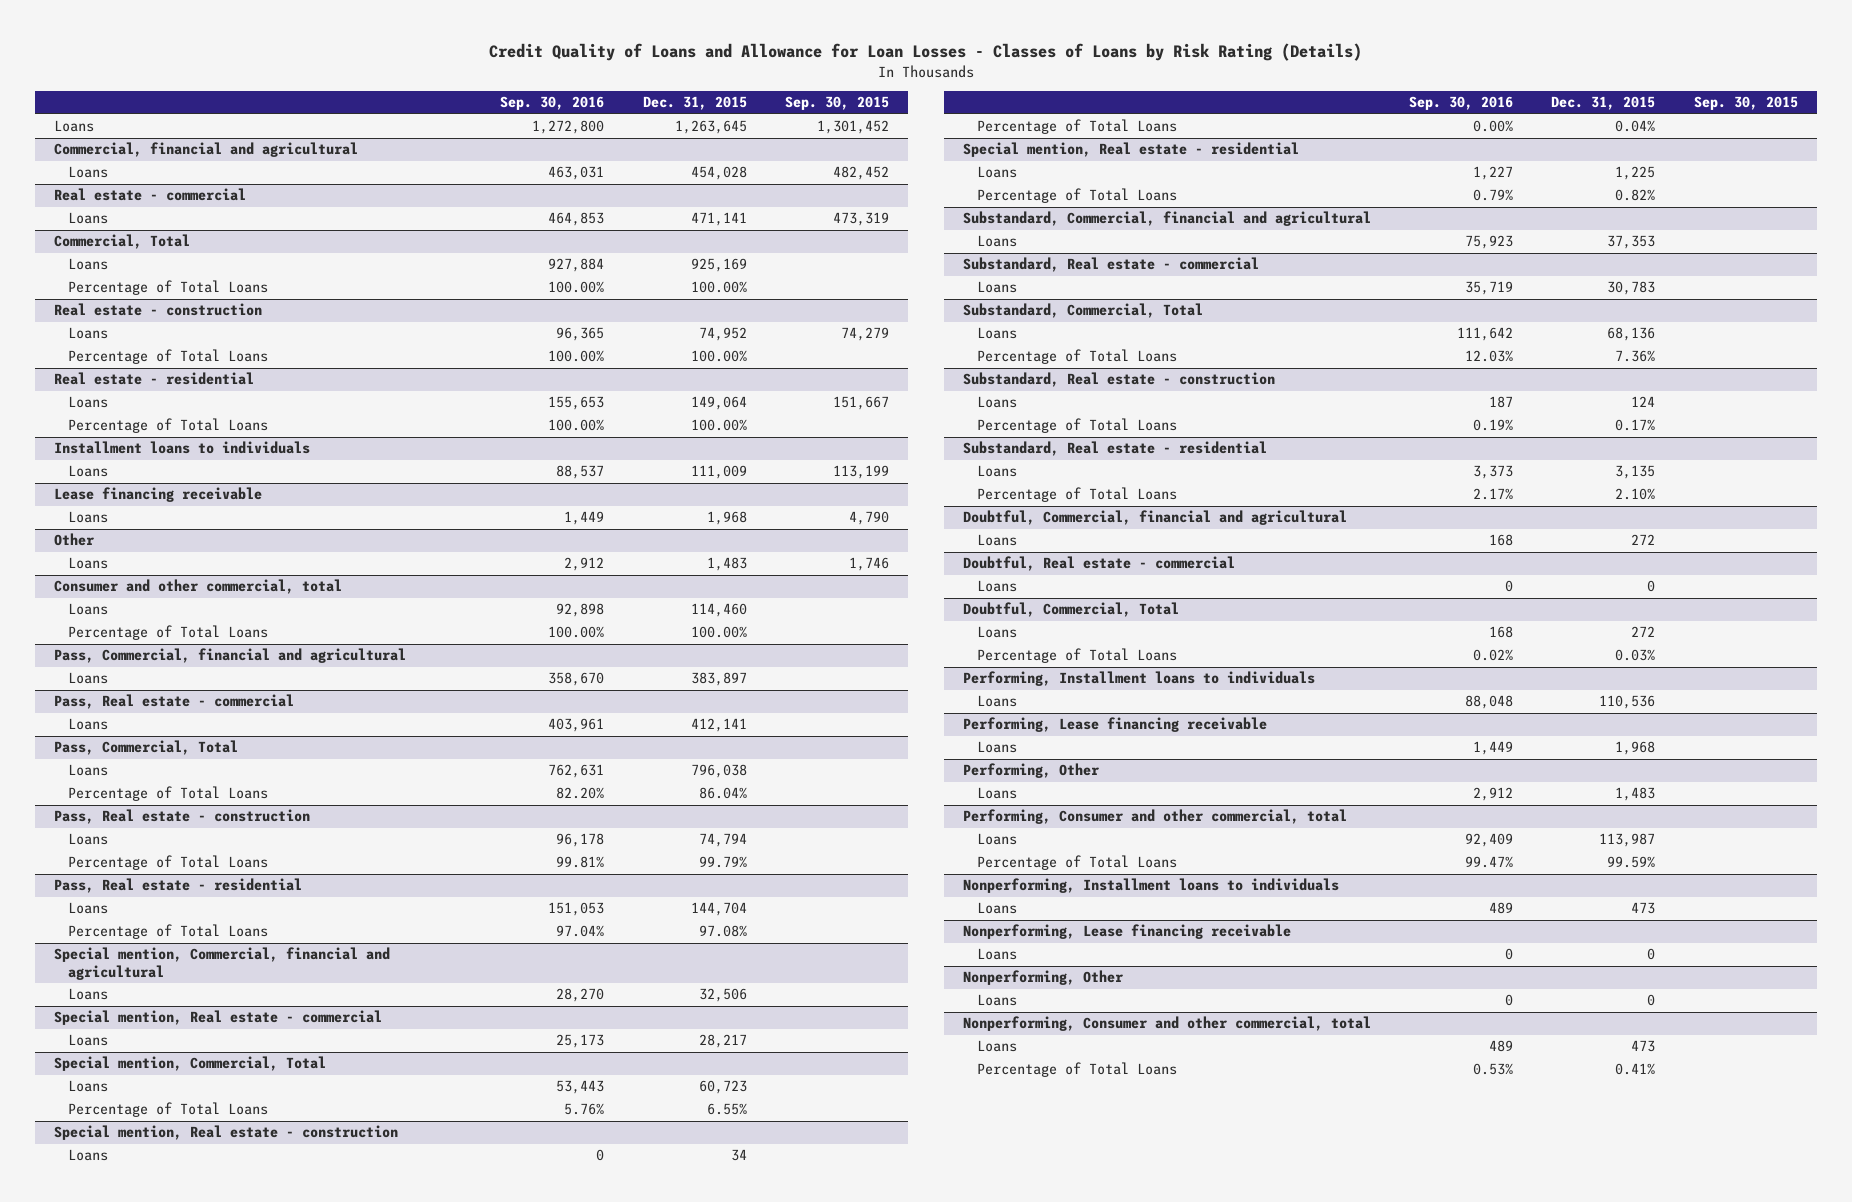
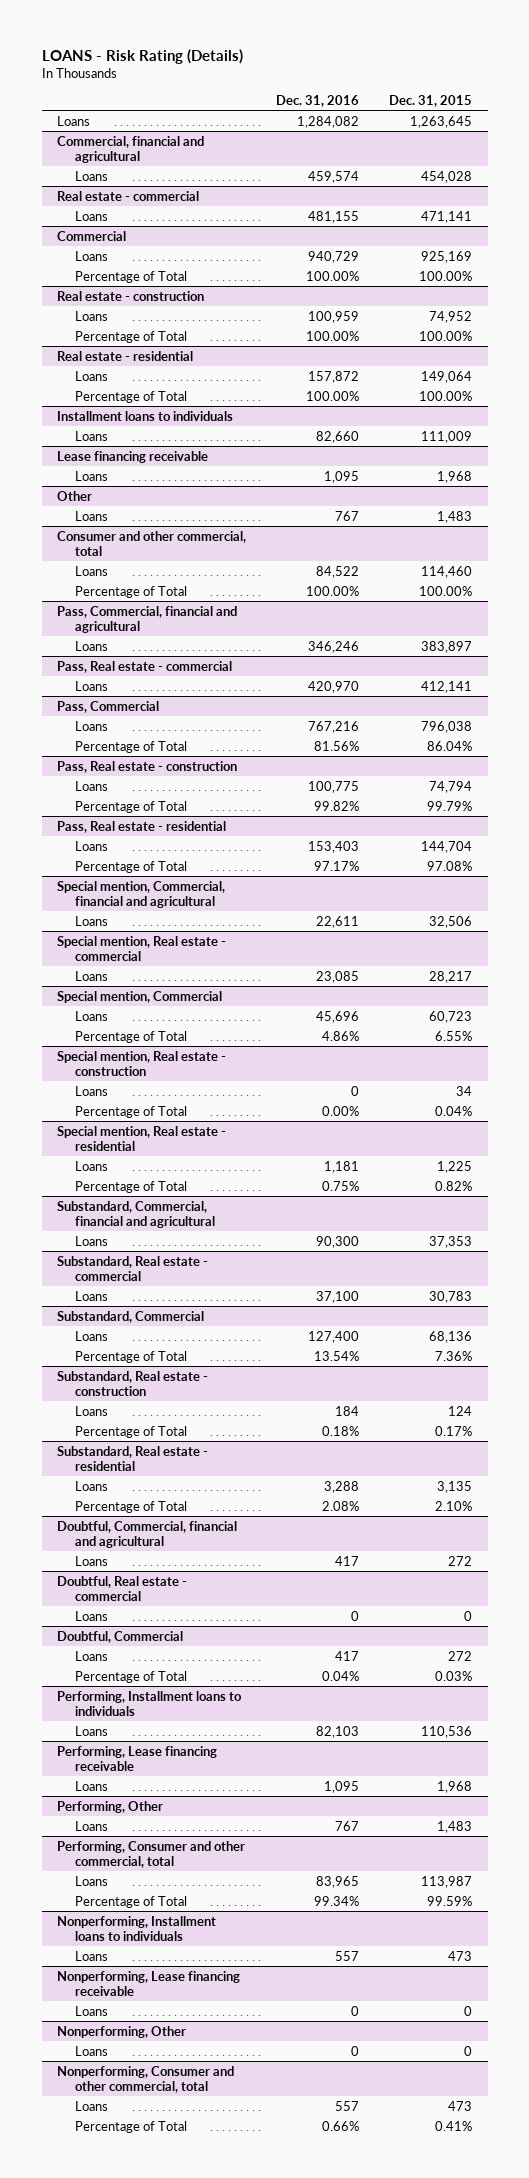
- Credit Quality of Loans and Allowance for Loan Losses - Classes of Loans by Risk Rating (Details)
+ LOANS - Risk Rating (Details)
- | Sep. 30, 2016 | Dec. 31, 2015 | Sep. 30, 2015
+ | Dec. 31, 2016 | Dec. 31, 2015
- Commercial, Total
+ Commercial
- Percentage of Total Loans | 100.00% | 100.00% |
+ Percentage of Total | 100.00% | 100.00%
@ Real estate - construction
- Percentage of Total Loans | 100.00% | 100.00% |
+ Percentage of Total | 100.00% | 100.00%
@ Real estate - residential
- Percentage of Total Loans | 100.00% | 100.00% |
+ Percentage of Total | 100.00% | 100.00%
@ Consumer and other commercial, total
- Percentage of Total Loans | 100.00% | 100.00% |
+ Percentage of Total | 100.00% | 100.00%
- Pass, Commercial, Total
+ Pass, Commercial
- Percentage of Total Loans | 82.20% | 86.04% |
+ Percentage of Total | 81.56% | 86.04%
@ Pass, Real estate - construction
- Percentage of Total Loans | 99.81% | 99.79% |
+ Percentage of Total | 99.82% | 99.79%
@ Pass, Real estate - residential
- Percentage of Total Loans | 97.04% | 97.08% |
+ Percentage of Total | 97.17% | 97.08%
- Special mention, Commercial, Total
+ Special mention, Commercial
- Percentage of Total Loans | 5.76% | 6.55% |
+ Percentage of Total | 4.86% | 6.55%
@ Special mention, Real estate - construction
- Percentage of Total Loans | 0.00% | 0.04% |
+ Percentage of Total | 0.00% | 0.04%
@ Special mention, Real estate - residential
- Percentage of Total Loans | 0.79% | 0.82% |
+ Percentage of Total | 0.75% | 0.82%
- Substandard, Commercial, Total
+ Substandard, Commercial
- Percentage of Total Loans | 12.03% | 7.36% |
+ Percentage of Total | 13.54% | 7.36%
@ Substandard, Real estate - construction
- Percentage of Total Loans | 0.19% | 0.17% |
+ Percentage of Total | 0.18% | 0.17%
@ Substandard, Real estate - residential
- Percentage of Total Loans | 2.17% | 2.10% |
+ Percentage of Total | 2.08% | 2.10%
- Doubtful, Commercial, Total
+ Doubtful, Commercial
- Percentage of Total Loans | 0.02% | 0.03% |
+ Percentage of Total | 0.04% | 0.03%
@ Performing, Consumer and other commercial, total
- Percentage of Total Loans | 99.47% | 99.59% |
+ Percentage of Total | 99.34% | 99.59%
@ Nonperforming, Consumer and other commercial, total
- Percentage of Total Loans | 0.53% | 0.41% |
+ Percentage of Total | 0.66% | 0.41%

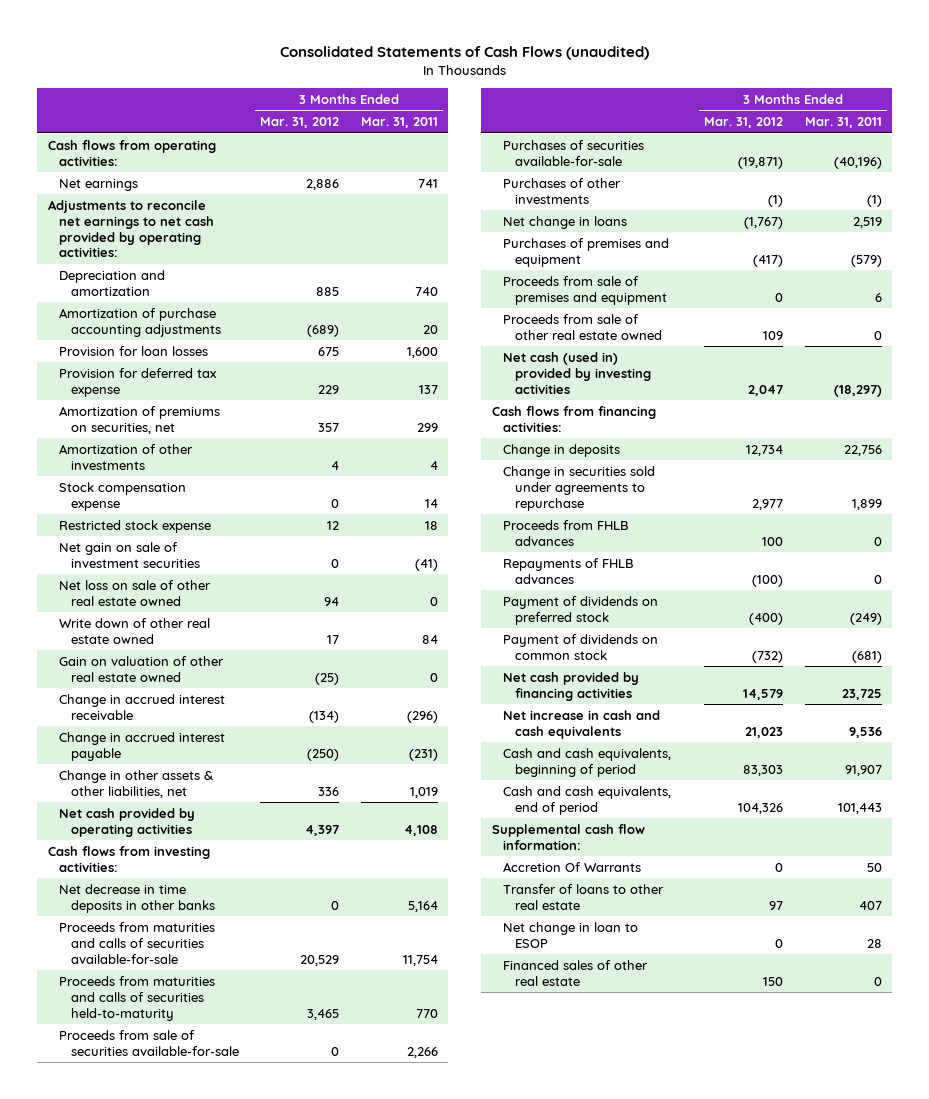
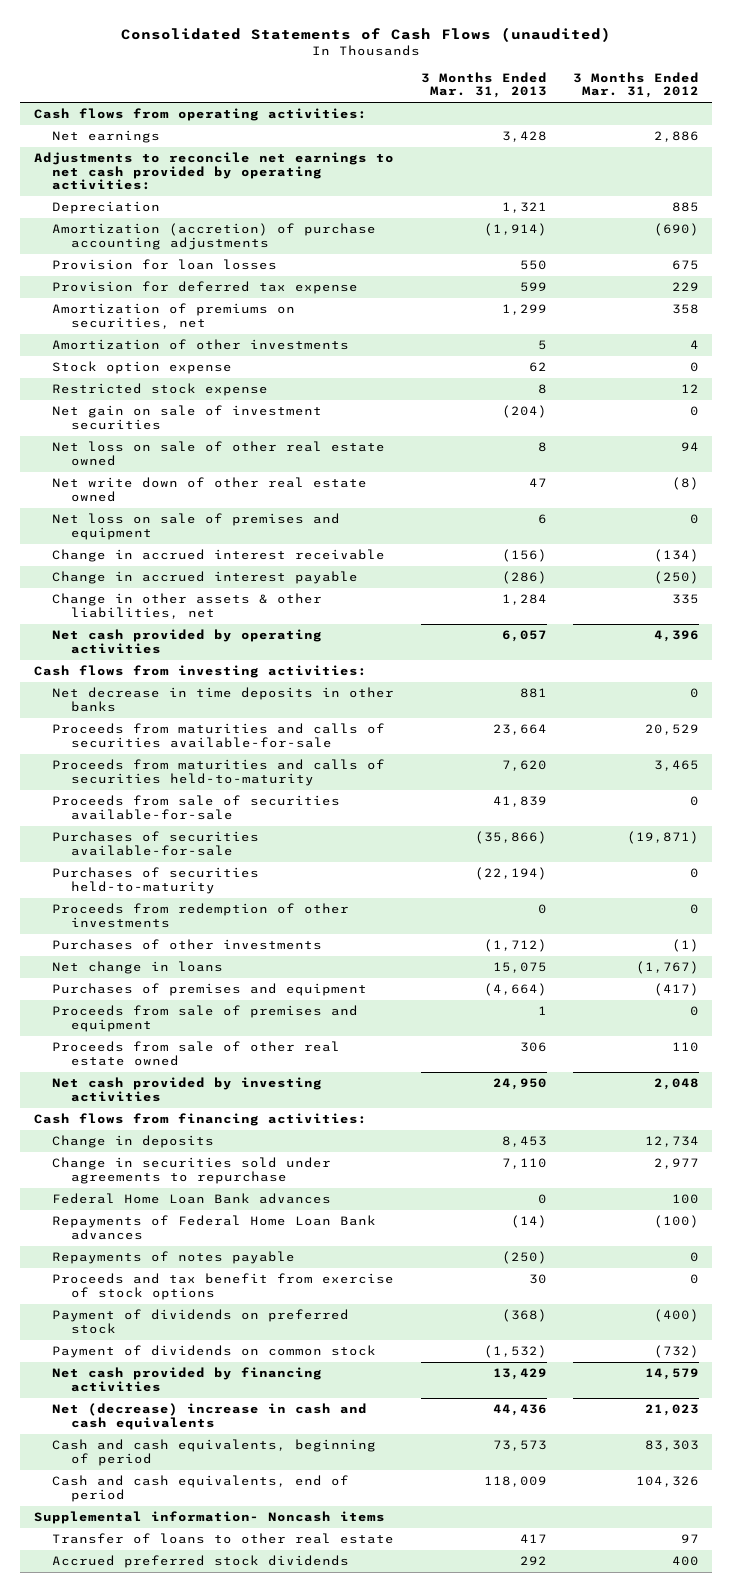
- | 3 Months Ended Mar. 31, 2012 | 3 Months Ended Mar. 31, 2011
+ | 3 Months Ended Mar. 31, 2013 | 3 Months Ended Mar. 31, 2012
- Depreciation and amortization | 885 | 740
- Amortization of purchase accounting adjustments | (689) | 20
+ Depreciation | 1,321 | 885
+ Amortization (accretion) of purchase accounting adjustments | (1,914) | (690)
- Amortization of premiums on securities, net | 357 | 299
+ Amortization of premiums on securities, net | 1,299 | 358
- Stock compensation expense | 0 | 14
+ Stock option expense | 62 | 0
- Write down of other real estate owned | 17 | 84
- Gain on valuation of other real estate owned | (25) | 0
+ Net write down of other real estate owned | 47 | (8)
+ Net loss on sale of premises and equipment | 6 | 0
- Change in other assets & other liabilities, net | 336 | 1,019
- Net cash provided by operating activities | 4,397 | 4,108
+ Change in other assets & other liabilities, net | 1,284 | 335
+ Net cash provided by operating activities | 6,057 | 4,396
+ Purchases of securities held-to-maturity | (22,194) | 0
+ Proceeds from redemption of other investments | 0 | 0
- Proceeds from sale of other real estate owned | 109 | 0
- Net cash (used in) provided by investing activities | 2,047 | (18,297)
+ Proceeds from sale of other real estate owned | 306 | 110
+ Net cash provided by investing activities | 24,950 | 2,048
- Proceeds from FHLB advances | 100 | 0
- Repayments of FHLB advances | (100) | 0
+ Federal Home Loan Bank advances | 0 | 100
+ Repayments of Federal Home Loan Bank advances | (14) | (100)
+ Repayments of notes payable | (250) | 0
+ Proceeds and tax benefit from exercise of stock options | 30 | 0
- Net increase in cash and cash equivalents | 21,023 | 9,536
+ Net (decrease) increase in cash and cash equivalents | 44,436 | 21,023
- Supplemental cash flow information:
- Accretion Of Warrants | 0 | 50
+ Supplemental information- Noncash items
- Net change in loan to ESOP | 0 | 28
- Financed sales of other real estate | 150 | 0
+ Accrued preferred stock dividends | 292 | 400

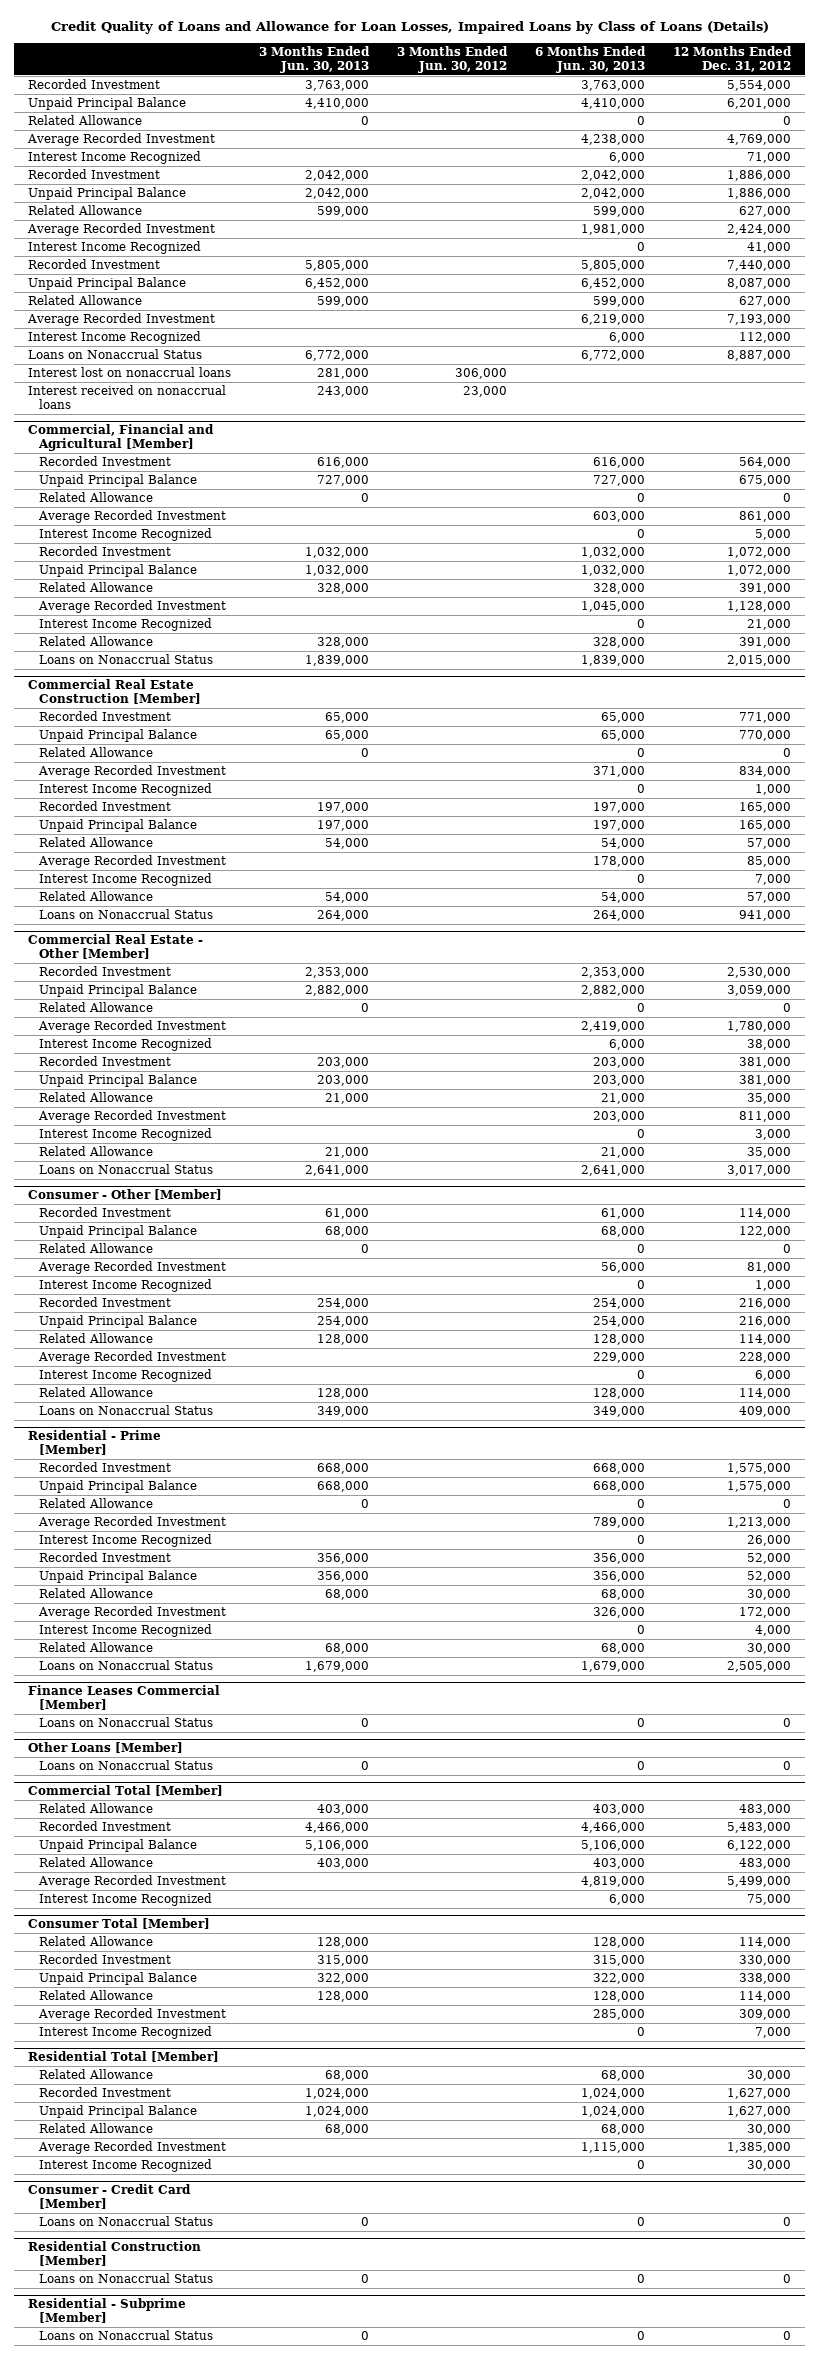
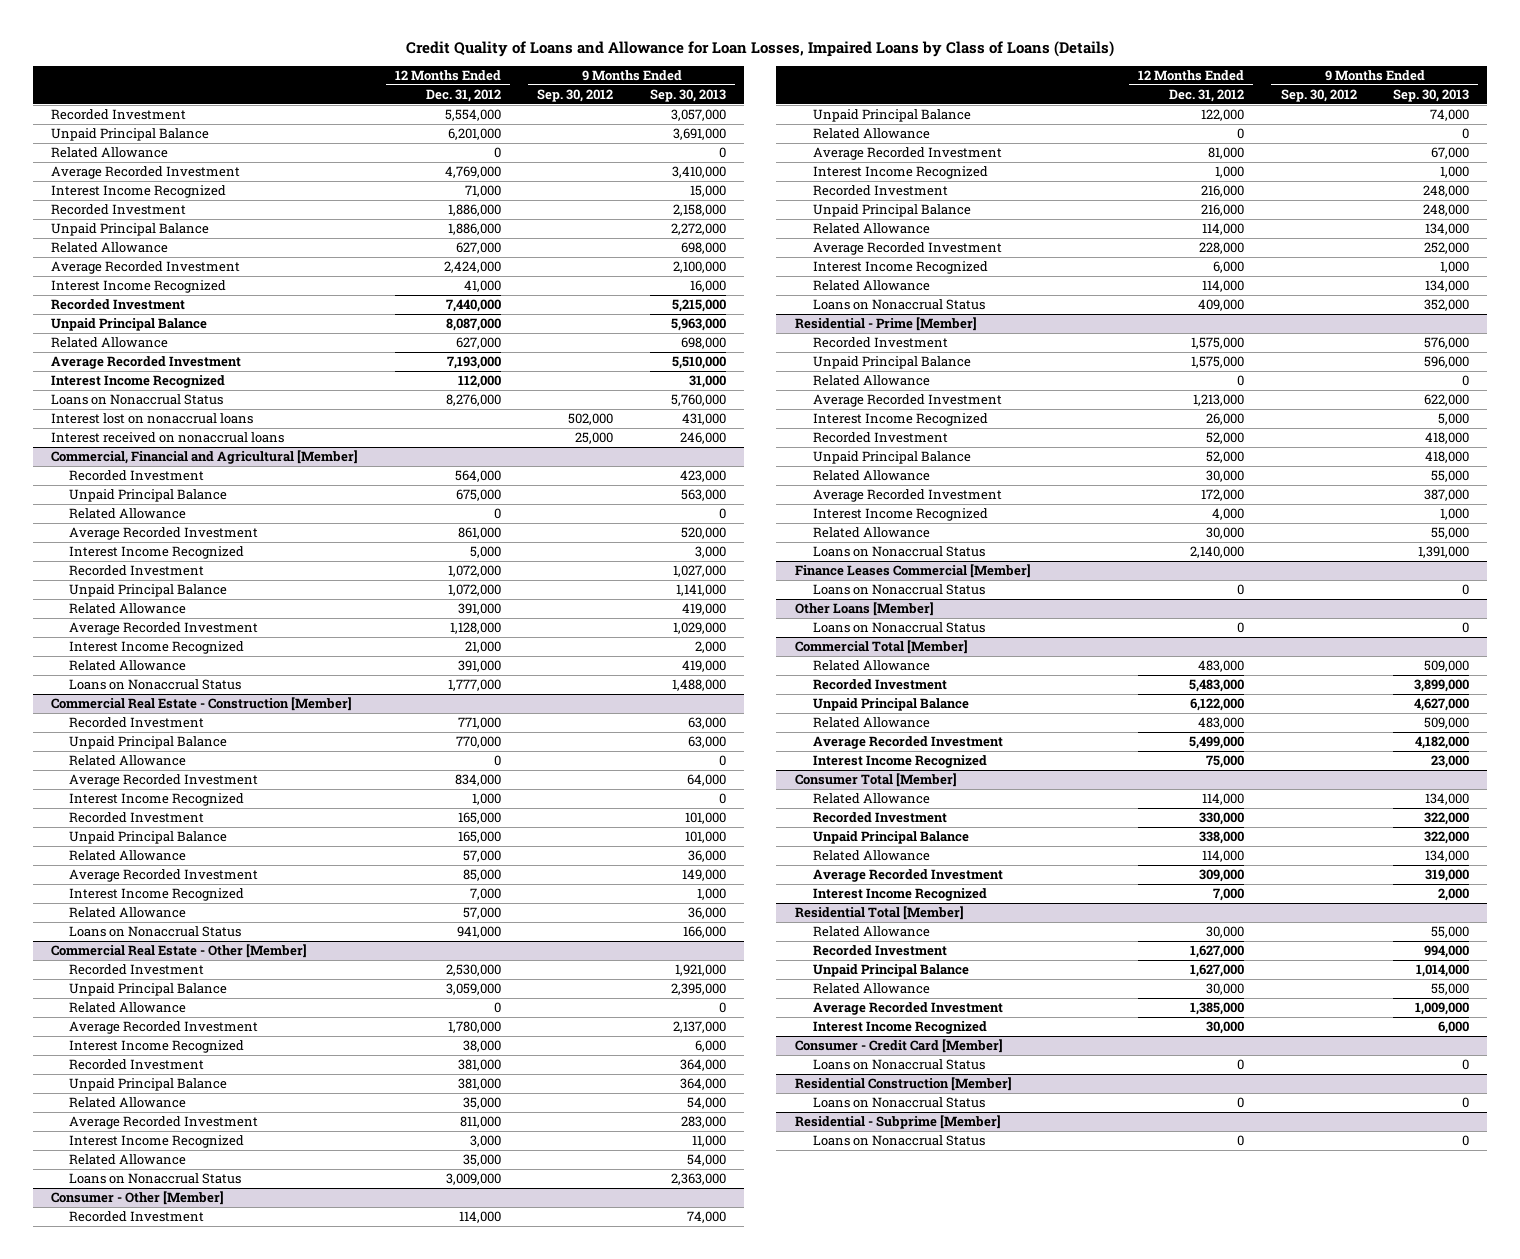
- | 3 Months Ended Jun. 30, 2013 | 3 Months Ended Jun. 30, 2012 | 6 Months Ended Jun. 30, 2013 | 12 Months Ended Dec. 31, 2012
+ | 12 Months Ended Dec. 31, 2012 | 9 Months Ended Sep. 30, 2012 | 9 Months Ended Sep. 30, 2013
- Loans on Nonaccrual Status | 6,772,000 | | 6,772,000 | 8,887,000
+ Loans on Nonaccrual Status | 8,276,000 | | 5,760,000
@ Commercial, Financial and Agricultural [Member]
- Loans on Nonaccrual Status | 1,839,000 | | 1,839,000 | 2,015,000
- Commercial Real Estate Construction [Member]
@ Commercial, Financial and Agricultural [Member]
+ Loans on Nonaccrual Status | 1,777,000 | | 1,488,000
+ Commercial Real Estate - Construction [Member]
@ Commercial Real Estate - Other [Member]
- Loans on Nonaccrual Status | 2,641,000 | | 2,641,000 | 3,017,000
+ Loans on Nonaccrual Status | 3,009,000 | | 2,363,000
@ Residential - Prime [Member]
- Loans on Nonaccrual Status | 1,679,000 | | 1,679,000 | 2,505,000
+ Loans on Nonaccrual Status | 2,140,000 | | 1,391,000

